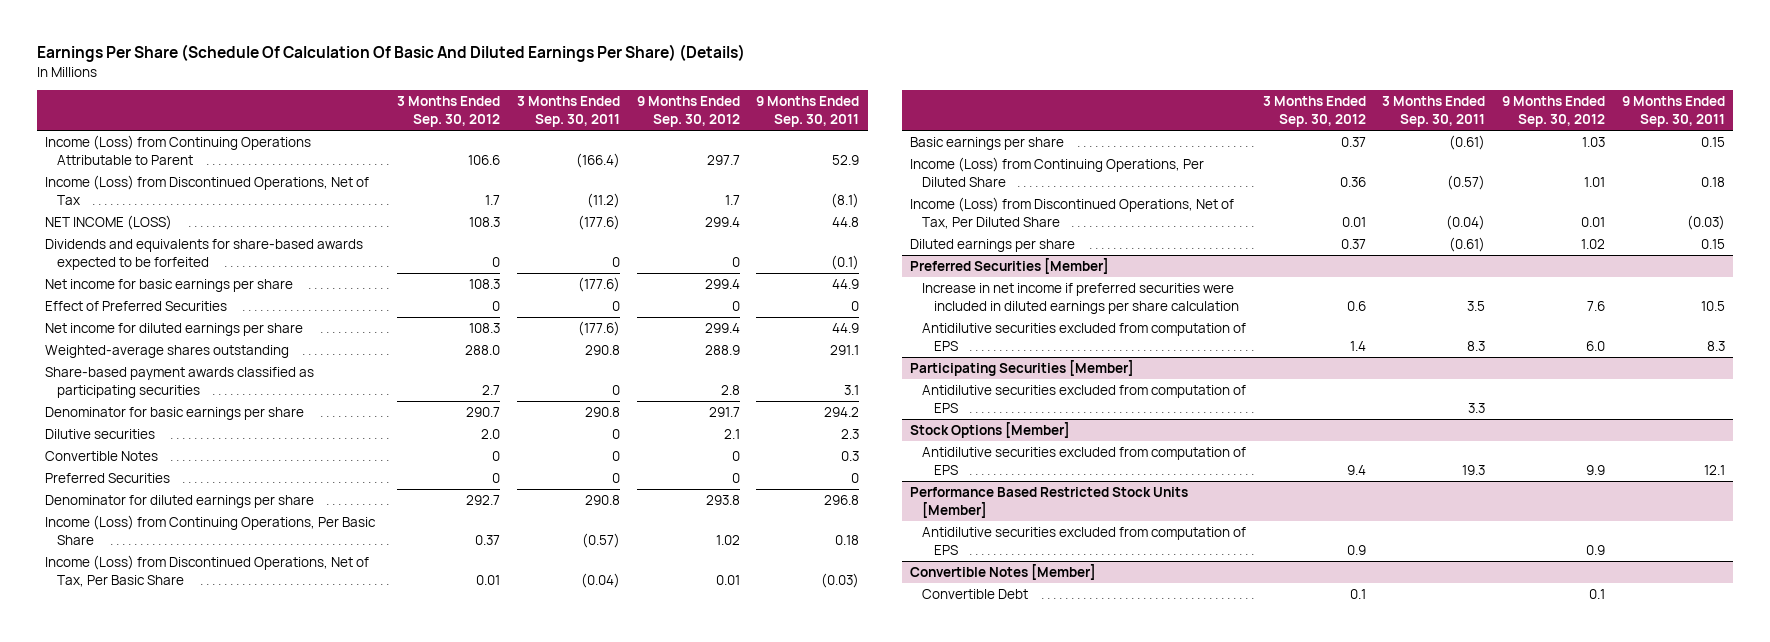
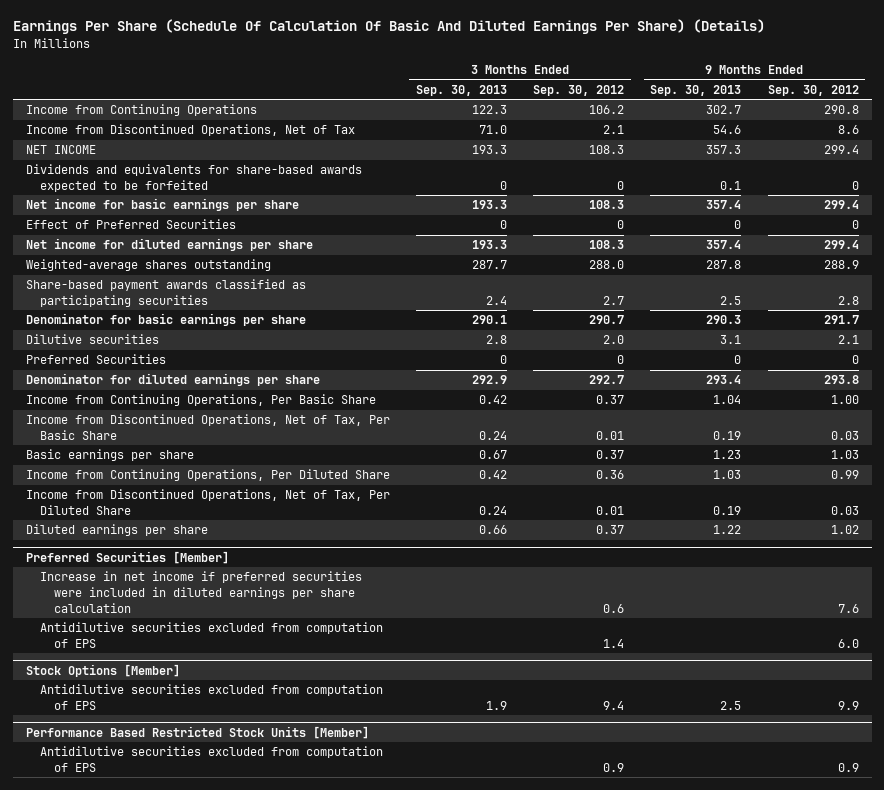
- | 3 Months Ended Sep. 30, 2012 | 3 Months Ended Sep. 30, 2011 | 9 Months Ended Sep. 30, 2012 | 9 Months Ended Sep. 30, 2011
+ | 3 Months Ended Sep. 30, 2013 | 3 Months Ended Sep. 30, 2012 | 9 Months Ended Sep. 30, 2013 | 9 Months Ended Sep. 30, 2012
- Income (Loss) from Continuing Operations Attributable to Parent | 106.6 | (166.4) | 297.7 | 52.9
- Income (Loss) from Discontinued Operations, Net of Tax | 1.7 | (11.2) | 1.7 | (8.1)
- NET INCOME (LOSS) | 108.3 | (177.6) | 299.4 | 44.8
+ Income from Continuing Operations | 122.3 | 106.2 | 302.7 | 290.8
+ Income from Discontinued Operations, Net of Tax | 71.0 | 2.1 | 54.6 | 8.6
+ NET INCOME | 193.3 | 108.3 | 357.3 | 299.4
- Convertible Notes | 0 | 0 | 0 | 0.3
- Income (Loss) from Continuing Operations, Per Basic Share | 0.37 | (0.57) | 1.02 | 0.18
- Income (Loss) from Discontinued Operations, Net of Tax, Per Basic Share | 0.01 | (0.04) | 0.01 | (0.03)
+ Income from Continuing Operations, Per Basic Share | 0.42 | 0.37 | 1.04 | 1.00
+ Income from Discontinued Operations, Net of Tax, Per Basic Share | 0.24 | 0.01 | 0.19 | 0.03
- Income (Loss) from Continuing Operations, Per Diluted Share | 0.36 | (0.57) | 1.01 | 0.18
- Income (Loss) from Discontinued Operations, Net of Tax, Per Diluted Share | 0.01 | (0.04) | 0.01 | (0.03)
+ Income from Continuing Operations, Per Diluted Share | 0.42 | 0.36 | 1.03 | 0.99
+ Income from Discontinued Operations, Net of Tax, Per Diluted Share | 0.24 | 0.01 | 0.19 | 0.03
- Participating Securities [Member]
- Antidilutive securities excluded from computation of EPS | | 3.3 | |
- Convertible Notes [Member]
- Convertible Debt | 0.1 | | 0.1 |

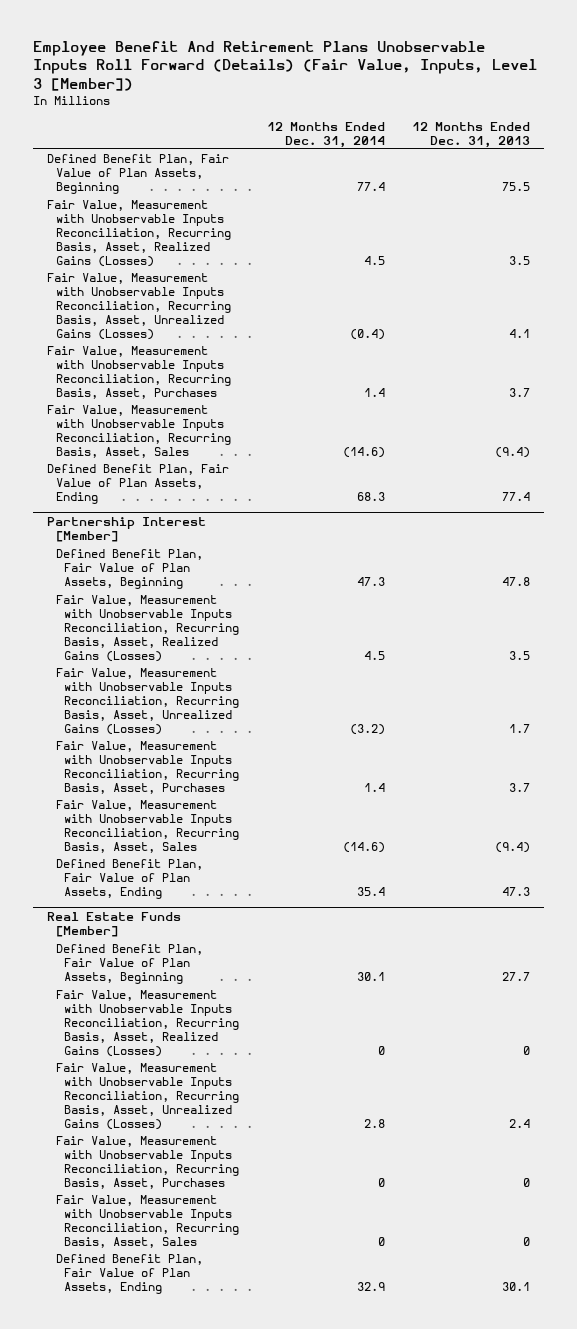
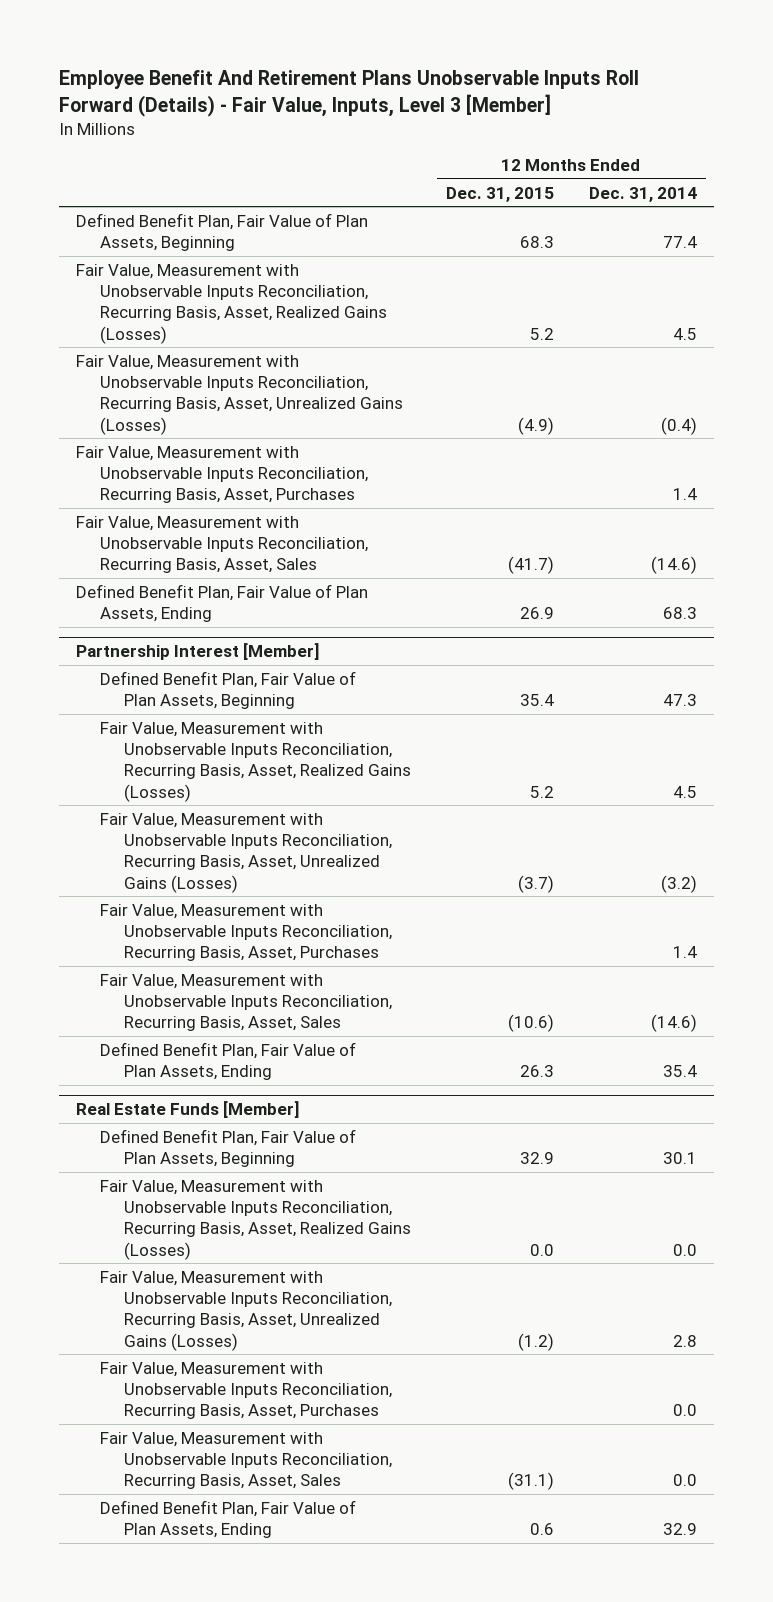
- Employee Benefit And Retirement Plans Unobservable Inputs Roll Forward (Details) (Fair Value, Inputs, Level 3 [Member])
+ Employee Benefit And Retirement Plans Unobservable Inputs Roll Forward (Details) - Fair Value, Inputs, Level 3 [Member]
- | 12 Months Ended Dec. 31, 2014 | 12 Months Ended Dec. 31, 2013
+ | 12 Months Ended Dec. 31, 2015 | 12 Months Ended Dec. 31, 2014
@ Real Estate Funds [Member]
- Fair Value, Measurement with Unobservable Inputs Reconciliation, Recurring Basis, Asset, Realized Gains (Losses) | 0 | 0
+ Fair Value, Measurement with Unobservable Inputs Reconciliation, Recurring Basis, Asset, Realized Gains (Losses) | 0.0 | 0.0
- Fair Value, Measurement with Unobservable Inputs Reconciliation, Recurring Basis, Asset, Purchases | 0 | 0
- Fair Value, Measurement with Unobservable Inputs Reconciliation, Recurring Basis, Asset, Sales | 0 | 0
+ Fair Value, Measurement with Unobservable Inputs Reconciliation, Recurring Basis, Asset, Purchases | | 0.0
+ Fair Value, Measurement with Unobservable Inputs Reconciliation, Recurring Basis, Asset, Sales | (31.1) | 0.0

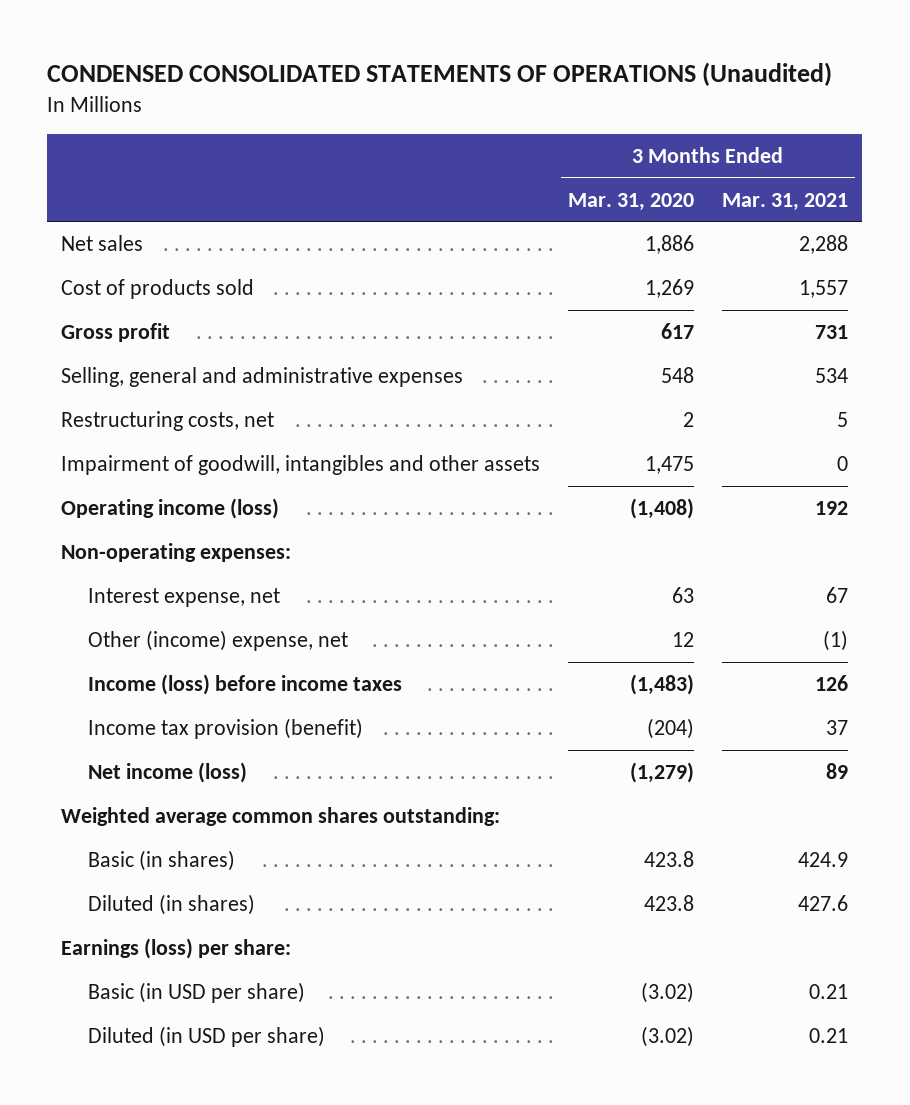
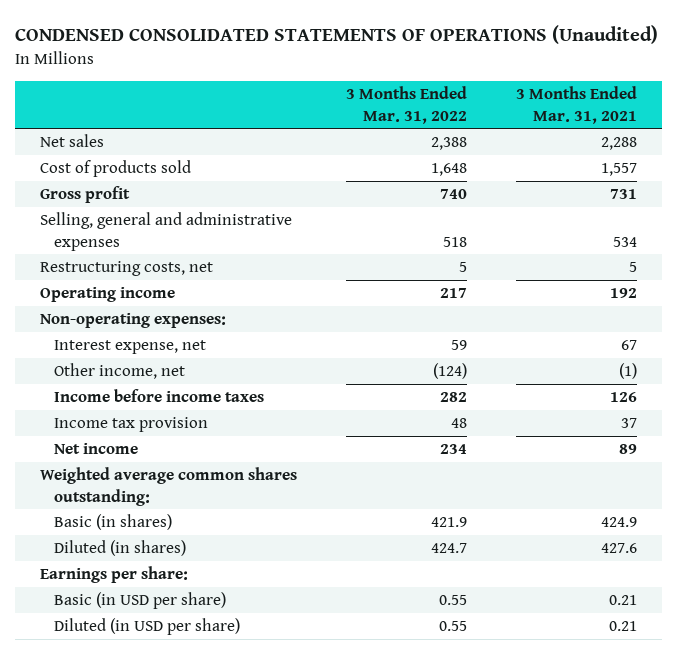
- | 3 Months Ended Mar. 31, 2020 | 3 Months Ended Mar. 31, 2021
+ | 3 Months Ended Mar. 31, 2022 | 3 Months Ended Mar. 31, 2021
- Impairment of goodwill, intangibles and other assets | 1,475 | 0
- Operating income (loss) | (1,408) | 192
+ Operating income | 217 | 192
- Other (income) expense, net | 12 | (1)
- Income (loss) before income taxes | (1,483) | 126
- Income tax provision (benefit) | (204) | 37
- Net income (loss) | (1,279) | 89
+ Other income, net | (124) | (1)
+ Income before income taxes | 282 | 126
+ Income tax provision | 48 | 37
+ Net income | 234 | 89
- Earnings (loss) per share:
+ Earnings per share:

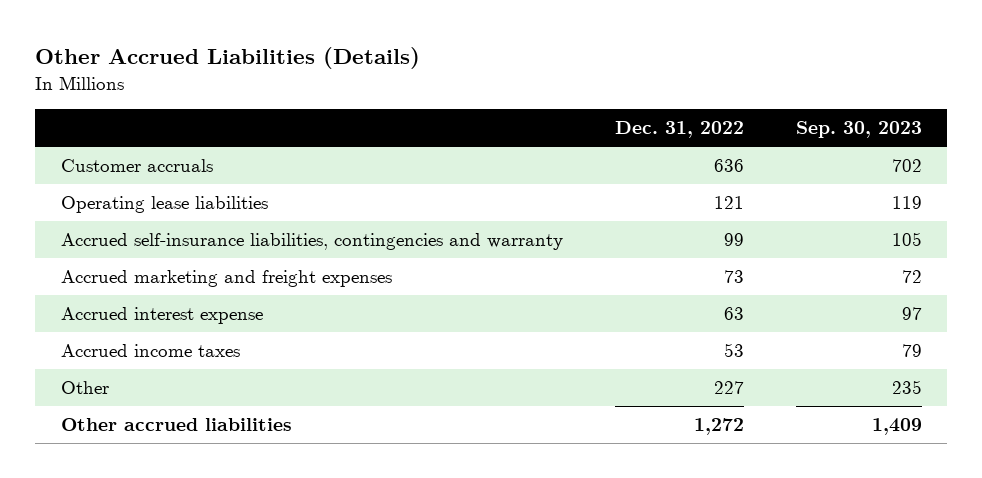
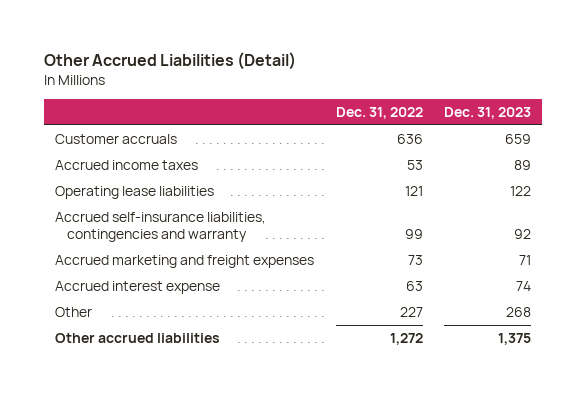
- Other Accrued Liabilities (Details)
+ Other Accrued Liabilities (Detail)
- | Dec. 31, 2022 | Sep. 30, 2023
+ | Dec. 31, 2022 | Dec. 31, 2023
moved up: Accrued income taxes | 53 | 89

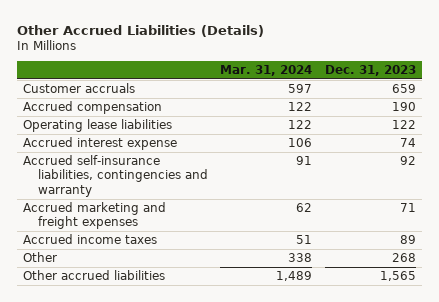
- Other Accrued Liabilities (Detail)
+ Other Accrued Liabilities (Details)
- | Dec. 31, 2022 | Dec. 31, 2023
+ | Mar. 31, 2024 | Dec. 31, 2023
+ Accrued compensation | 122 | 190
moved up: Accrued interest expense | 106 | 74
moved down: Accrued income taxes | 51 | 89
- Other accrued liabilities | 1,272 | 1,375
+ Other accrued liabilities | 1,489 | 1,565

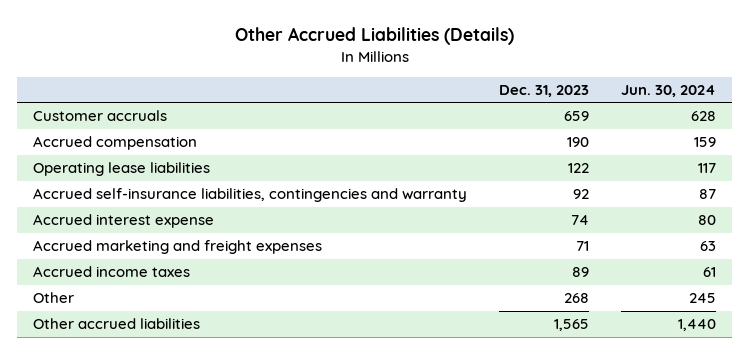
- | Mar. 31, 2024 | Dec. 31, 2023
+ | Dec. 31, 2023 | Jun. 30, 2024
moved down: Accrued interest expense | 74 | 80

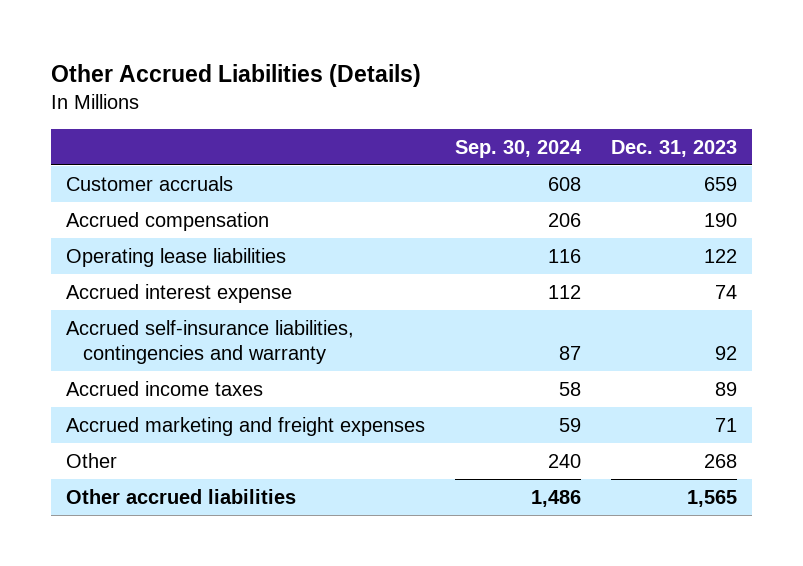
- | Dec. 31, 2023 | Jun. 30, 2024
+ | Sep. 30, 2024 | Dec. 31, 2023
moved down: Accrued self-insurance liabilities, contingencies and warranty | 87 | 92
moved down: Accrued marketing and freight expenses | 59 | 71

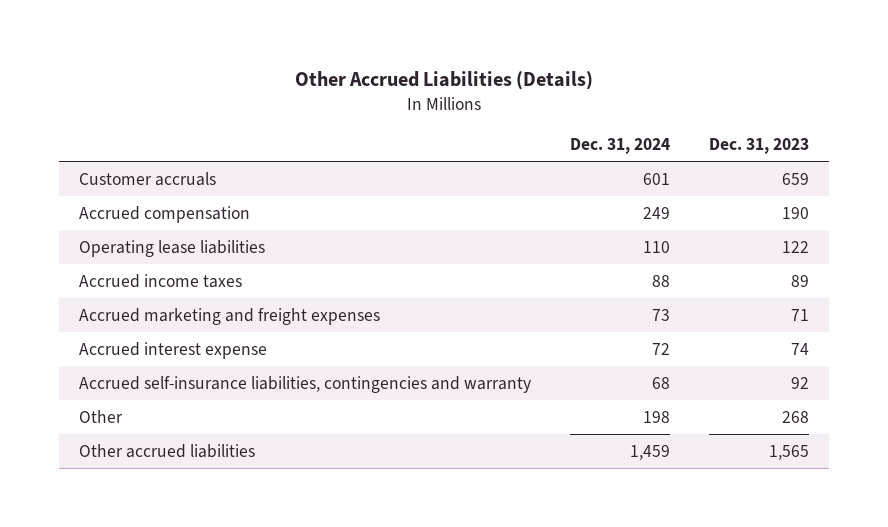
- | Sep. 30, 2024 | Dec. 31, 2023
+ | Dec. 31, 2024 | Dec. 31, 2023
moved down: Accrued interest expense | 72 | 74
moved down: Accrued self-insurance liabilities, contingencies and warranty | 68 | 92

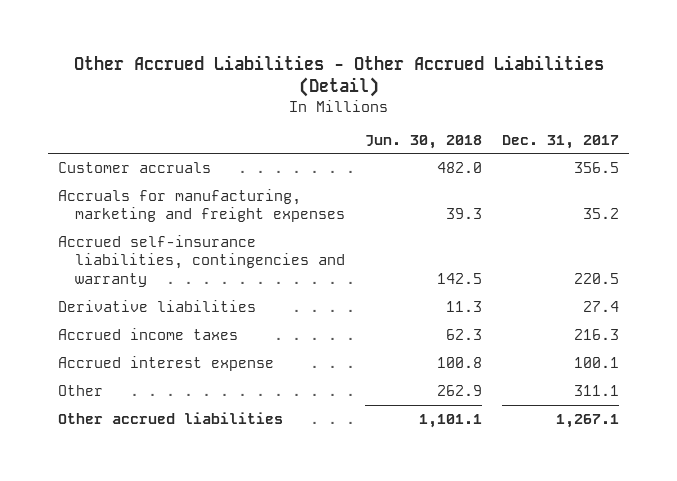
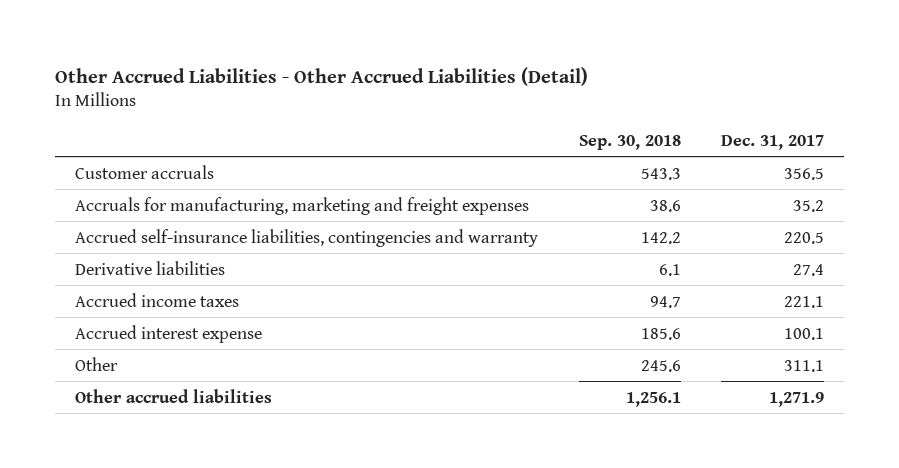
- | Jun. 30, 2018 | Dec. 31, 2017
+ | Sep. 30, 2018 | Dec. 31, 2017
- Accrued income taxes | 62.3 | 216.3
+ Accrued income taxes | 94.7 | 221.1
- Other accrued liabilities | 1,101.1 | 1,267.1
+ Other accrued liabilities | 1,256.1 | 1,271.9

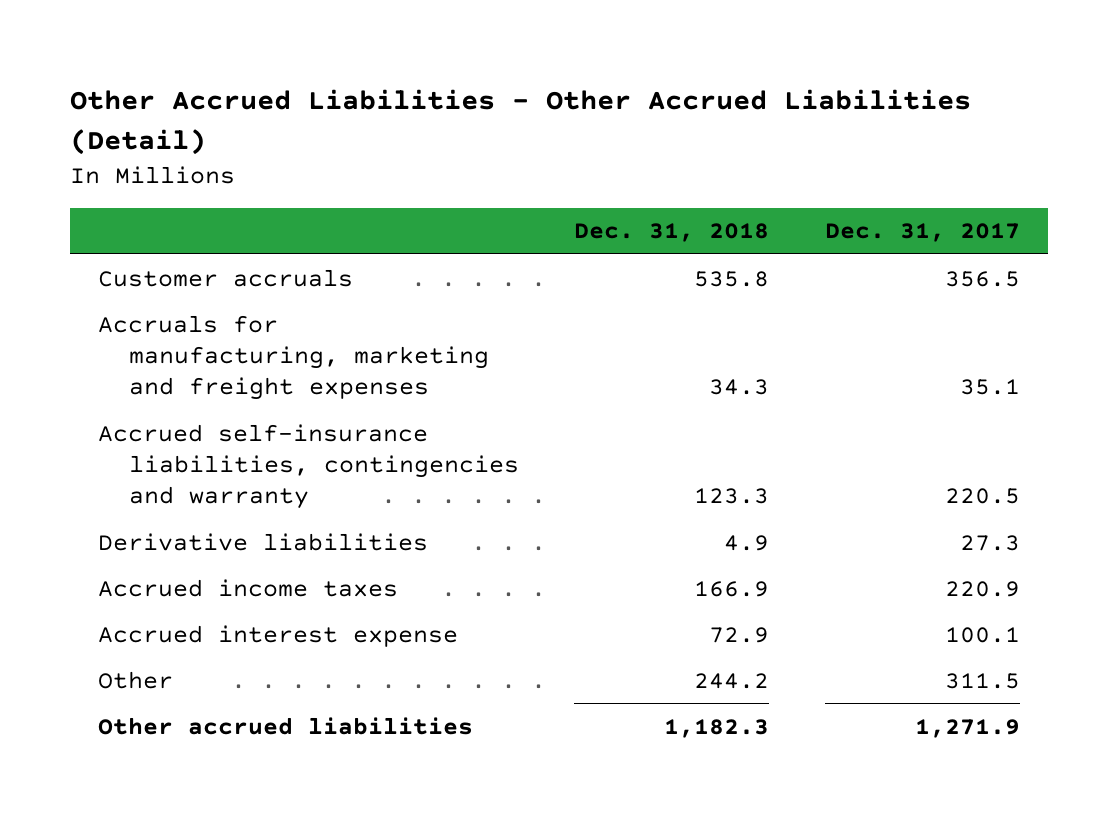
- | Sep. 30, 2018 | Dec. 31, 2017
+ | Dec. 31, 2018 | Dec. 31, 2017
- Accruals for manufacturing, marketing and freight expenses | 38.6 | 35.2
+ Accruals for manufacturing, marketing and freight expenses | 34.3 | 35.1
- Derivative liabilities | 6.1 | 27.4
- Accrued income taxes | 94.7 | 221.1
+ Derivative liabilities | 4.9 | 27.3
+ Accrued income taxes | 166.9 | 220.9
- Other | 245.6 | 311.1
+ Other | 244.2 | 311.5

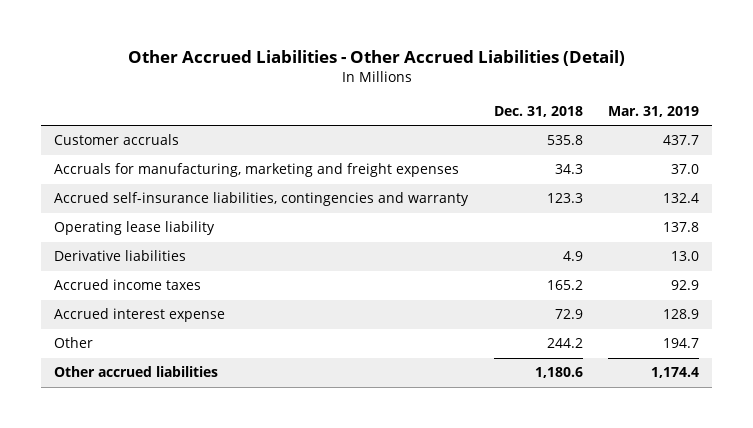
- | Dec. 31, 2018 | Dec. 31, 2017
+ | Dec. 31, 2018 | Mar. 31, 2019
+ Operating lease liability | | 137.8
- Accrued income taxes | 166.9 | 220.9
+ Accrued income taxes | 165.2 | 92.9
- Other accrued liabilities | 1,182.3 | 1,271.9
+ Other accrued liabilities | 1,180.6 | 1,174.4

